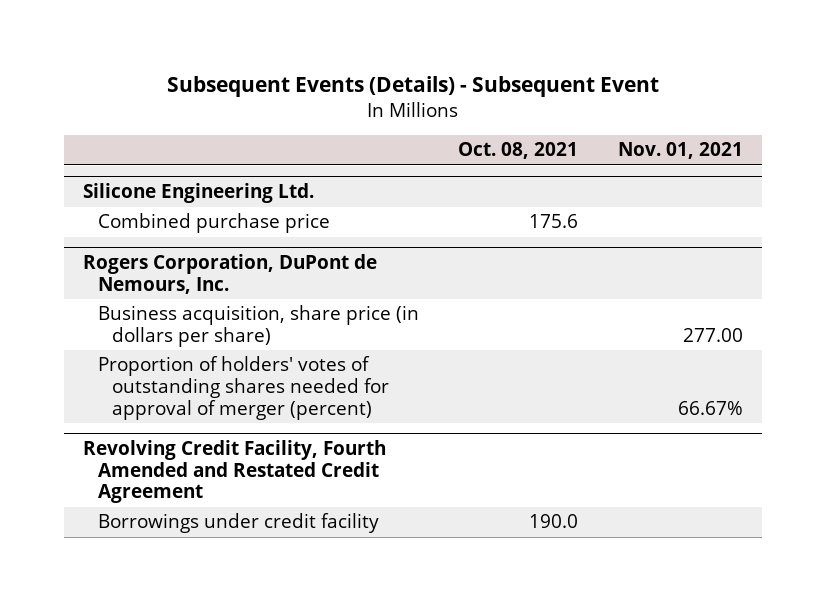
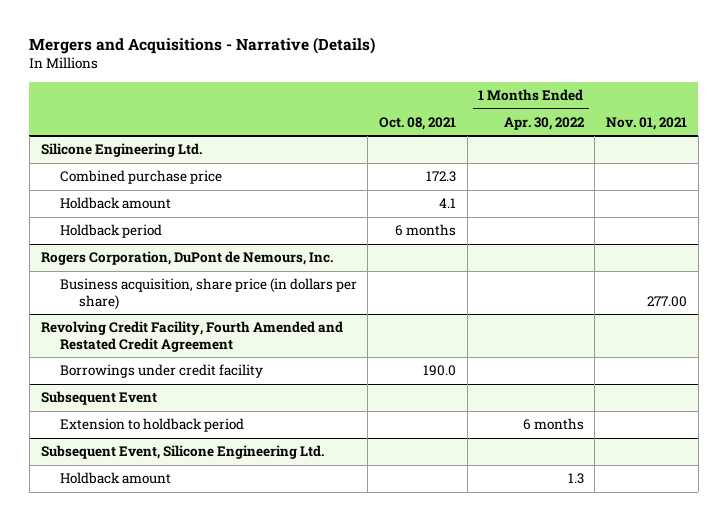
- Subsequent Events (Details) - Subsequent Event
+ Mergers and Acquisitions - Narrative (Details)
- | Oct. 08, 2021 | Nov. 01, 2021
+ | Oct. 08, 2021 | 1 Months Ended Apr. 30, 2022 | Nov. 01, 2021
@ Silicone Engineering Ltd.
- Combined purchase price | 175.6 |
+ Combined purchase price | 172.3 | |
+ Holdback amount | 4.1 | |
+ Holdback period | 6 months | |
@ Rogers Corporation, DuPont de Nemours, Inc.
- Proportion of holders' votes of outstanding shares needed for approval of merger (percent) | | 66.67%
+ Subsequent Event
+ Extension to holdback period | | 6 months |
+ Subsequent Event, Silicone Engineering Ltd.
+ Holdback amount | | 1.3 |

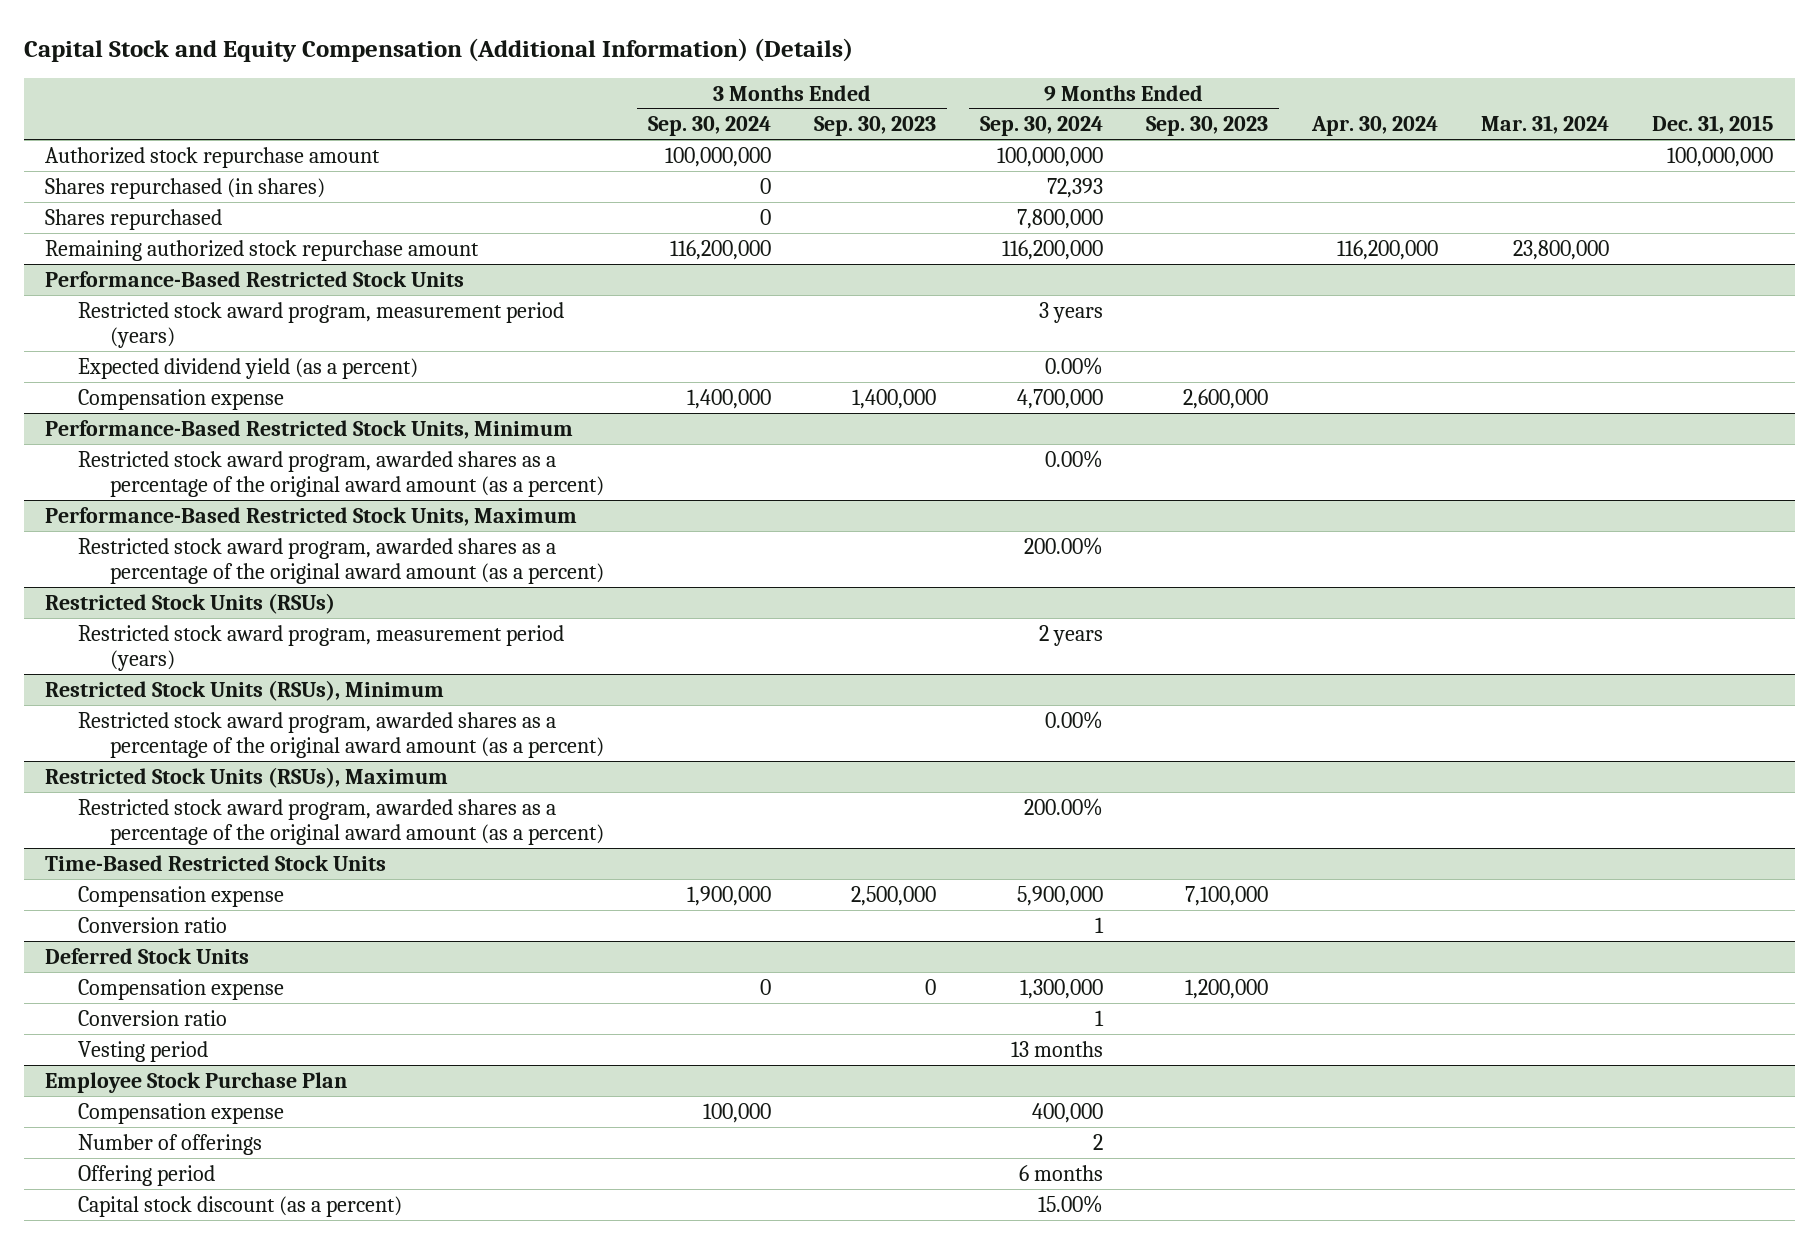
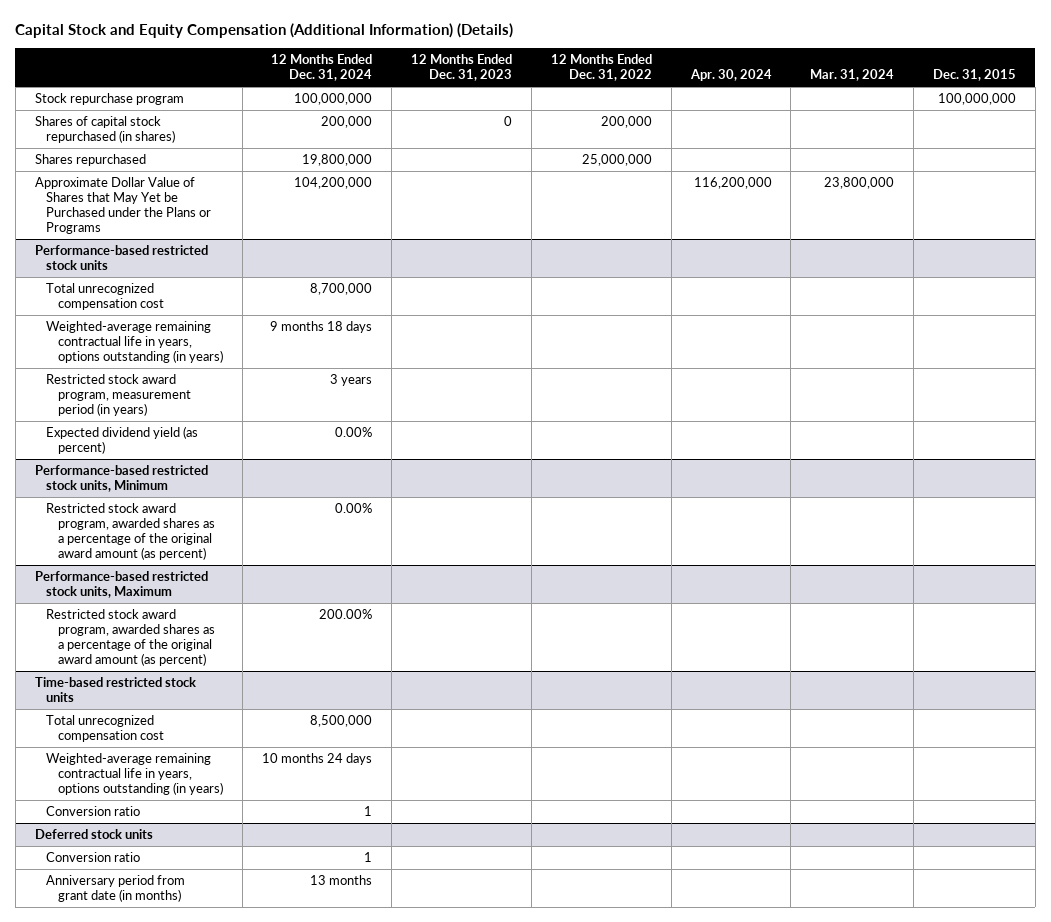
- | 3 Months Ended Sep. 30, 2024 | 3 Months Ended Sep. 30, 2023 | 9 Months Ended Sep. 30, 2024 | 9 Months Ended Sep. 30, 2023 | Apr. 30, 2024 | Mar. 31, 2024 | Dec. 31, 2015
+ | 12 Months Ended Dec. 31, 2024 | 12 Months Ended Dec. 31, 2023 | 12 Months Ended Dec. 31, 2022 | Apr. 30, 2024 | Mar. 31, 2024 | Dec. 31, 2015
- Authorized stock repurchase amount | 100,000,000 | | 100,000,000 | | | | 100,000,000
- Shares repurchased (in shares) | 0 | | 72,393 | | | |
+ Stock repurchase program | 100,000,000 | | | | | 100,000,000
+ Shares of capital stock repurchased (in shares) | 200,000 | 0 | 200,000 | | |
- Remaining authorized stock repurchase amount | 116,200,000 | | 116,200,000 | | 116,200,000 | 23,800,000 |
- Performance-Based Restricted Stock Units
- Restricted stock award program, measurement period (years) | | | 3 years | | | |
- Expected dividend yield (as a percent) | | | 0.00% | | | |
- Compensation expense | 1,400,000 | 1,400,000 | 4,700,000 | 2,600,000 | | |
- Performance-Based Restricted Stock Units, Minimum
- Restricted stock award program, awarded shares as a percentage of the original award amount (as a percent) | | | 0.00% | | | |
- Performance-Based Restricted Stock Units, Maximum
- Restricted stock award program, awarded shares as a percentage of the original award amount (as a percent) | | | 200.00% | | | |
- Restricted Stock Units (RSUs)
- Restricted stock award program, measurement period (years) | | | 2 years | | | |
- Restricted Stock Units (RSUs), Minimum
- Restricted stock award program, awarded shares as a percentage of the original award amount (as a percent) | | | 0.00% | | | |
- Restricted Stock Units (RSUs), Maximum
- Restricted stock award program, awarded shares as a percentage of the original award amount (as a percent) | | | 200.00% | | | |
- Time-Based Restricted Stock Units
- Compensation expense | 1,900,000 | 2,500,000 | 5,900,000 | 7,100,000 | | |
+ Approximate Dollar Value of Shares that May Yet be Purchased under the Plans or Programs | 104,200,000 | | | 116,200,000 | 23,800,000 |
+ Performance-based restricted stock units
+ Total unrecognized compensation cost | 8,700,000 | | | | |
+ Weighted-average remaining contractual life in years, options outstanding (in years) | 9 months 18 days | | | | |
+ Restricted stock award program, measurement period (in years) | 3 years | | | | |
+ Expected dividend yield (as percent) | 0.00% | | | | |
+ Performance-based restricted stock units, Minimum
+ Restricted stock award program, awarded shares as a percentage of the original award amount (as percent) | 0.00% | | | | |
+ Performance-based restricted stock units, Maximum
+ Restricted stock award program, awarded shares as a percentage of the original award amount (as percent) | 200.00% | | | | |
+ Time-based restricted stock units
+ Total unrecognized compensation cost | 8,500,000 | | | | |
+ Weighted-average remaining contractual life in years, options outstanding (in years) | 10 months 24 days | | | | |
- Deferred Stock Units
- Compensation expense | 0 | 0 | 1,300,000 | 1,200,000 | | |
+ Deferred stock units
- Vesting period | | | 13 months | | | |
- Employee Stock Purchase Plan
- Compensation expense | 100,000 | | 400,000 | | | |
- Number of offerings | | | 2 | | | |
- Offering period | | | 6 months | | | |
- Capital stock discount (as a percent) | | | 15.00% | | | |
+ Anniversary period from grant date (in months) | 13 months | | | | |

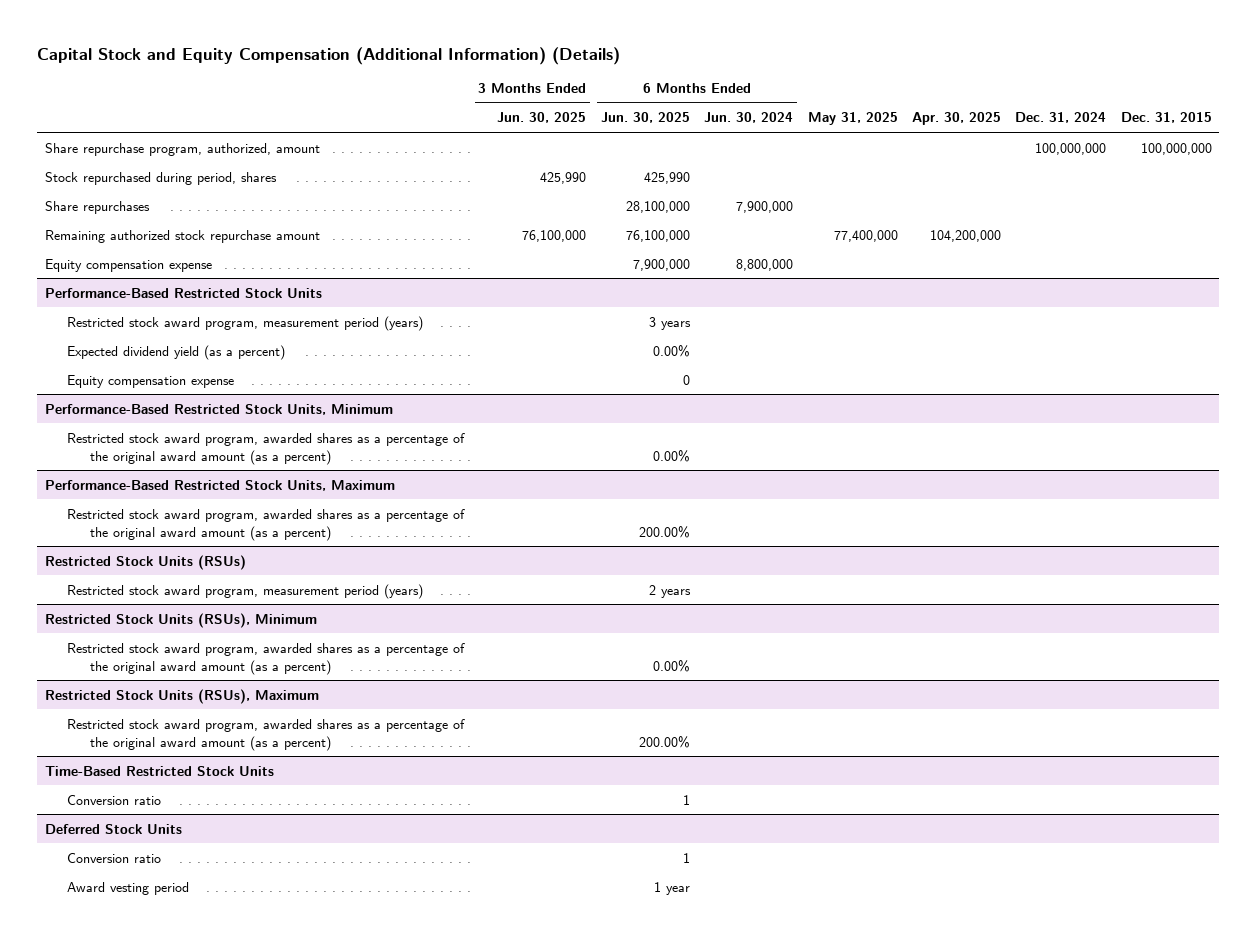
- | 12 Months Ended Dec. 31, 2024 | 12 Months Ended Dec. 31, 2023 | 12 Months Ended Dec. 31, 2022 | Apr. 30, 2024 | Mar. 31, 2024 | Dec. 31, 2015
+ | 3 Months Ended Jun. 30, 2025 | 6 Months Ended Jun. 30, 2025 | 6 Months Ended Jun. 30, 2024 | May 31, 2025 | Apr. 30, 2025 | Dec. 31, 2024 | Dec. 31, 2015
- Stock repurchase program | 100,000,000 | | | | | 100,000,000
- Shares of capital stock repurchased (in shares) | 200,000 | 0 | 200,000 | | |
- Shares repurchased | 19,800,000 | | 25,000,000 | | |
- Approximate Dollar Value of Shares that May Yet be Purchased under the Plans or Programs | 104,200,000 | | | 116,200,000 | 23,800,000 |
- Performance-based restricted stock units
- Total unrecognized compensation cost | 8,700,000 | | | | |
- Weighted-average remaining contractual life in years, options outstanding (in years) | 9 months 18 days | | | | |
- Restricted stock award program, measurement period (in years) | 3 years | | | | |
- Expected dividend yield (as percent) | 0.00% | | | | |
- Performance-based restricted stock units, Minimum
- Restricted stock award program, awarded shares as a percentage of the original award amount (as percent) | 0.00% | | | | |
- Performance-based restricted stock units, Maximum
- Restricted stock award program, awarded shares as a percentage of the original award amount (as percent) | 200.00% | | | | |
- Time-based restricted stock units
- Total unrecognized compensation cost | 8,500,000 | | | | |
- Weighted-average remaining contractual life in years, options outstanding (in years) | 10 months 24 days | | | | |
+ Share repurchase program, authorized, amount | | | | | | 100,000,000 | 100,000,000
+ Stock repurchased during period, shares | 425,990 | 425,990 | | | | |
+ Share repurchases | | 28,100,000 | 7,900,000 | | | |
+ Remaining authorized stock repurchase amount | 76,100,000 | 76,100,000 | | 77,400,000 | 104,200,000 | |
+ Equity compensation expense | | 7,900,000 | 8,800,000 | | | |
+ Performance-Based Restricted Stock Units
+ Restricted stock award program, measurement period (years) | | 3 years | | | | |
+ Expected dividend yield (as a percent) | | 0.00% | | | | |
+ Equity compensation expense | | 0 | | | | |
+ Performance-Based Restricted Stock Units, Minimum
+ Restricted stock award program, awarded shares as a percentage of the original award amount (as a percent) | | 0.00% | | | | |
+ Performance-Based Restricted Stock Units, Maximum
+ Restricted stock award program, awarded shares as a percentage of the original award amount (as a percent) | | 200.00% | | | | |
+ Restricted Stock Units (RSUs)
+ Restricted stock award program, measurement period (years) | | 2 years | | | | |
+ Restricted Stock Units (RSUs), Minimum
+ Restricted stock award program, awarded shares as a percentage of the original award amount (as a percent) | | 0.00% | | | | |
+ Restricted Stock Units (RSUs), Maximum
+ Restricted stock award program, awarded shares as a percentage of the original award amount (as a percent) | | 200.00% | | | | |
+ Time-Based Restricted Stock Units
- Deferred stock units
+ Deferred Stock Units
- Anniversary period from grant date (in months) | 13 months | | | | |
+ Award vesting period | | 1 year | | | | |

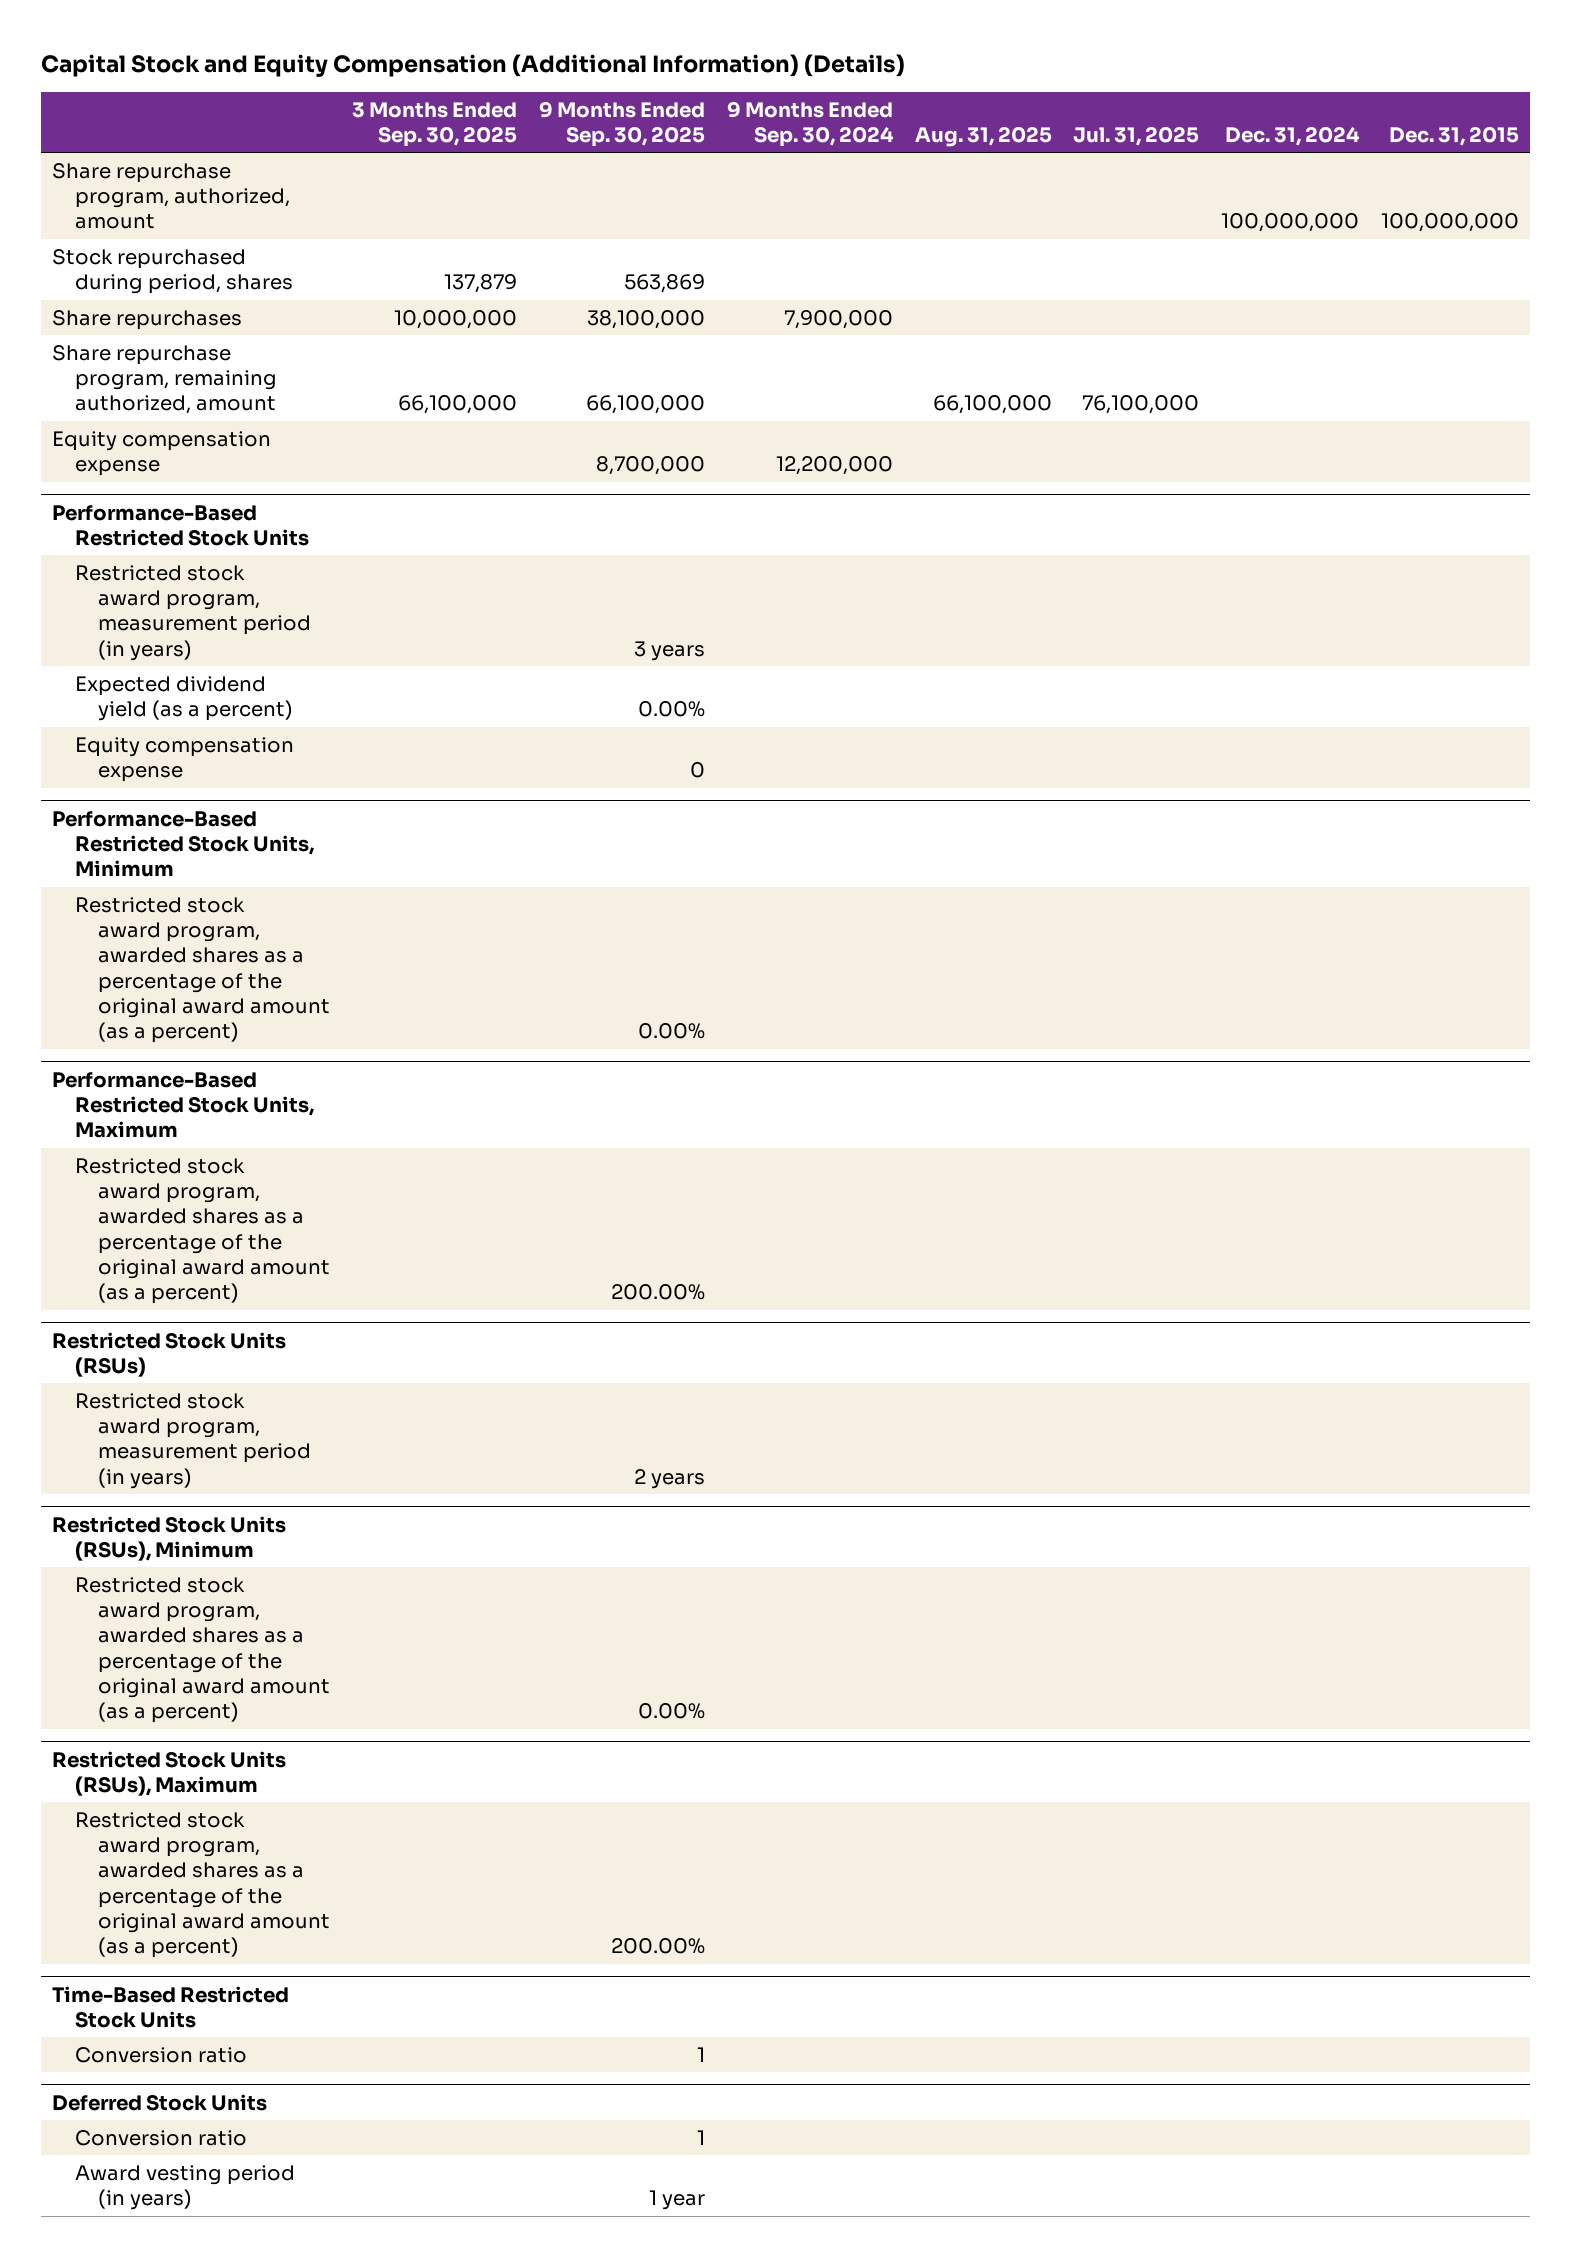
- | 3 Months Ended Jun. 30, 2025 | 6 Months Ended Jun. 30, 2025 | 6 Months Ended Jun. 30, 2024 | May 31, 2025 | Apr. 30, 2025 | Dec. 31, 2024 | Dec. 31, 2015
+ | 3 Months Ended Sep. 30, 2025 | 9 Months Ended Sep. 30, 2025 | 9 Months Ended Sep. 30, 2024 | Aug. 31, 2025 | Jul. 31, 2025 | Dec. 31, 2024 | Dec. 31, 2015
- Remaining authorized stock repurchase amount | 76,100,000 | 76,100,000 | | 77,400,000 | 104,200,000 | |
+ Share repurchase program, remaining authorized, amount | 66,100,000 | 66,100,000 | | 66,100,000 | 76,100,000 | |
@ Performance-Based Restricted Stock Units
- Restricted stock award program, measurement period (years) | | 3 years | | | | |
+ Restricted stock award program, measurement period (in years) | | 3 years | | | | |
@ Restricted Stock Units (RSUs)
- Restricted stock award program, measurement period (years) | | 2 years | | | | |
+ Restricted stock award program, measurement period (in years) | | 2 years | | | | |
@ Deferred Stock Units
- Award vesting period | | 1 year | | | | |
+ Award vesting period (in years) | | 1 year | | | | |

